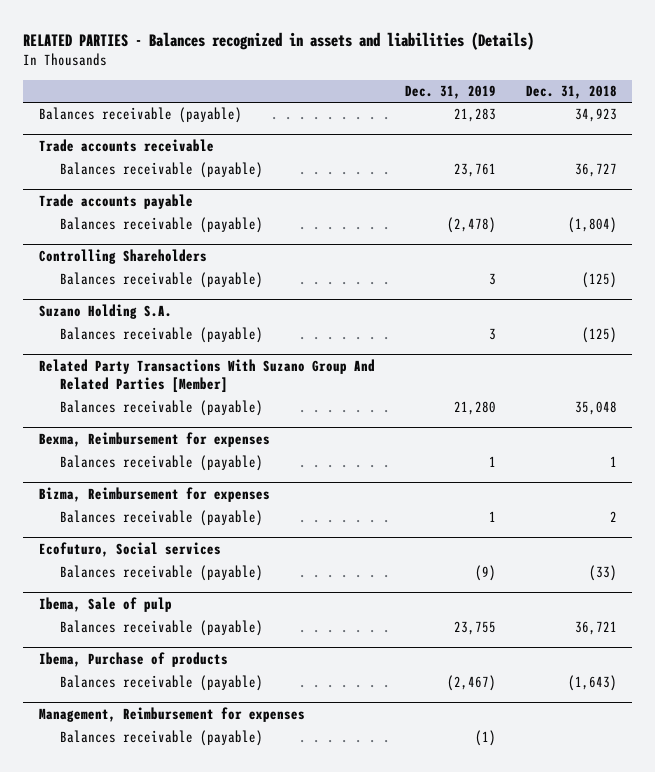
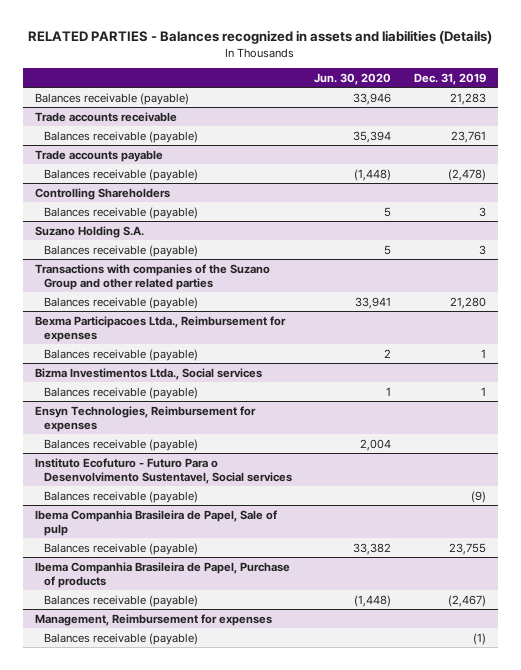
- | Dec. 31, 2019 | Dec. 31, 2018
+ | Jun. 30, 2020 | Dec. 31, 2019
- Related Party Transactions With Suzano Group And Related Parties [Member]
+ Transactions with companies of the Suzano Group and other related parties
- Bexma, Reimbursement for expenses
+ Bexma Participacoes Ltda., Reimbursement for expenses
- Bizma, Reimbursement for expenses
+ Bizma Investimentos Ltda., Social services
- Ecofuturo, Social services
+ Ensyn Technologies, Reimbursement for expenses
+ Balances receivable (payable) | 2,004 |
+ Instituto Ecofuturo - Futuro Para o Desenvolvimento Sustentavel, Social services
- Ibema, Sale of pulp
+ Ibema Companhia Brasileira de Papel, Sale of pulp
- Ibema, Purchase of products
+ Ibema Companhia Brasileira de Papel, Purchase of products

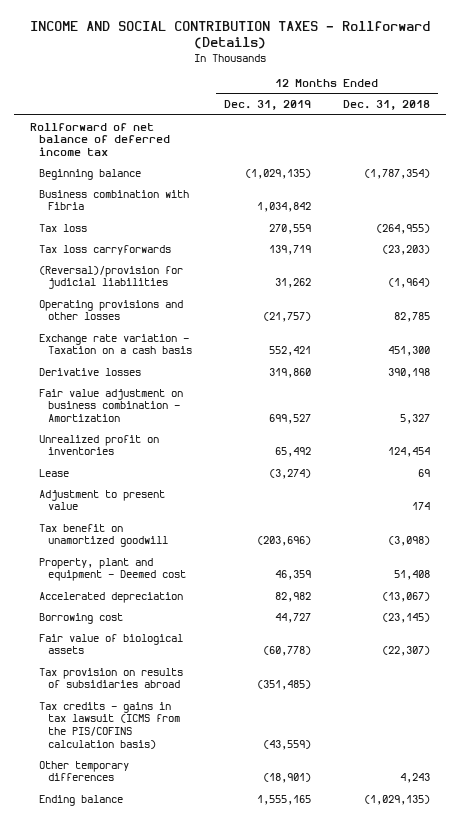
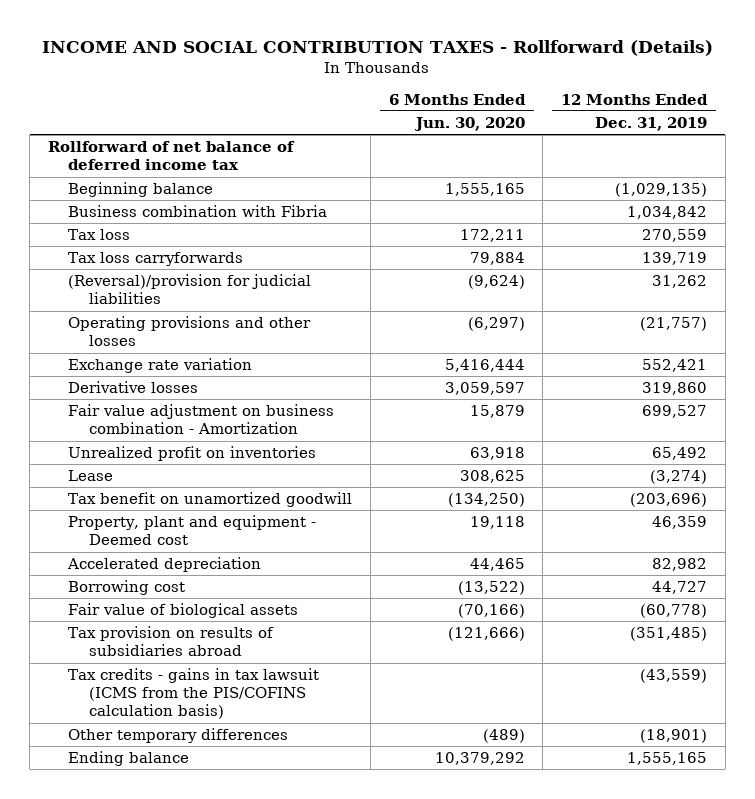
- | 12 Months Ended Dec. 31, 2019 | 12 Months Ended Dec. 31, 2018
+ | 6 Months Ended Jun. 30, 2020 | 12 Months Ended Dec. 31, 2019
- Exchange rate variation - Taxation on a cash basis | 552,421 | 451,300
+ Exchange rate variation | 5,416,444 | 552,421
- Adjustment to present value | | 174

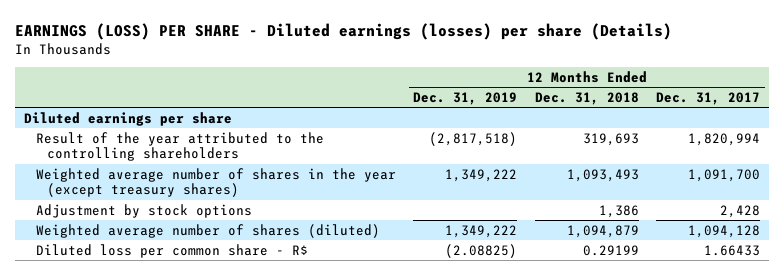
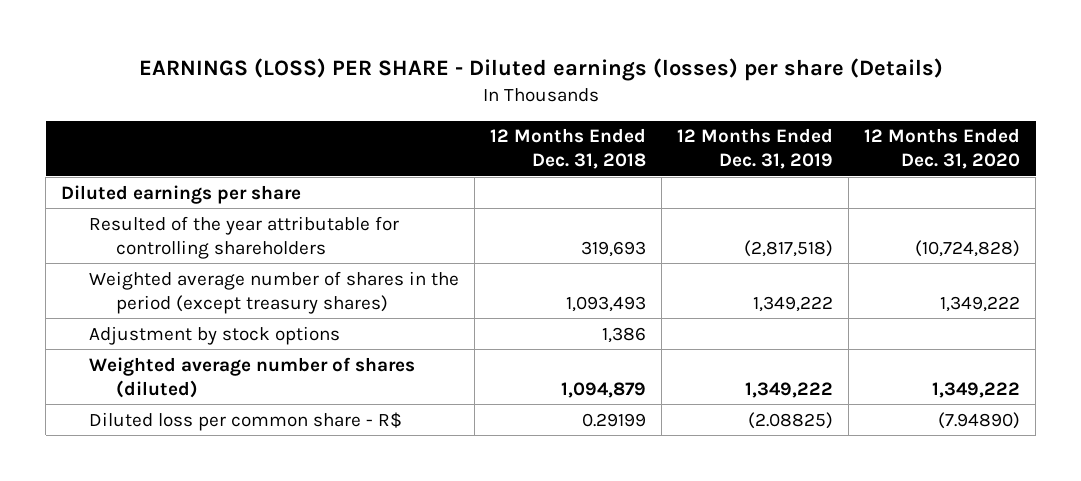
- | 12 Months Ended Dec. 31, 2019 | 12 Months Ended Dec. 31, 2018 | 12 Months Ended Dec. 31, 2017
+ | 12 Months Ended Dec. 31, 2018 | 12 Months Ended Dec. 31, 2019 | 12 Months Ended Dec. 31, 2020
- Result of the year attributed to the controlling shareholders | (2,817,518) | 319,693 | 1,820,994
- Weighted average number of shares in the year (except treasury shares) | 1,349,222 | 1,093,493 | 1,091,700
+ Resulted of the year attributable for controlling shareholders | 319,693 | (2,817,518) | (10,724,828)
+ Weighted average number of shares in the period (except treasury shares) | 1,093,493 | 1,349,222 | 1,349,222

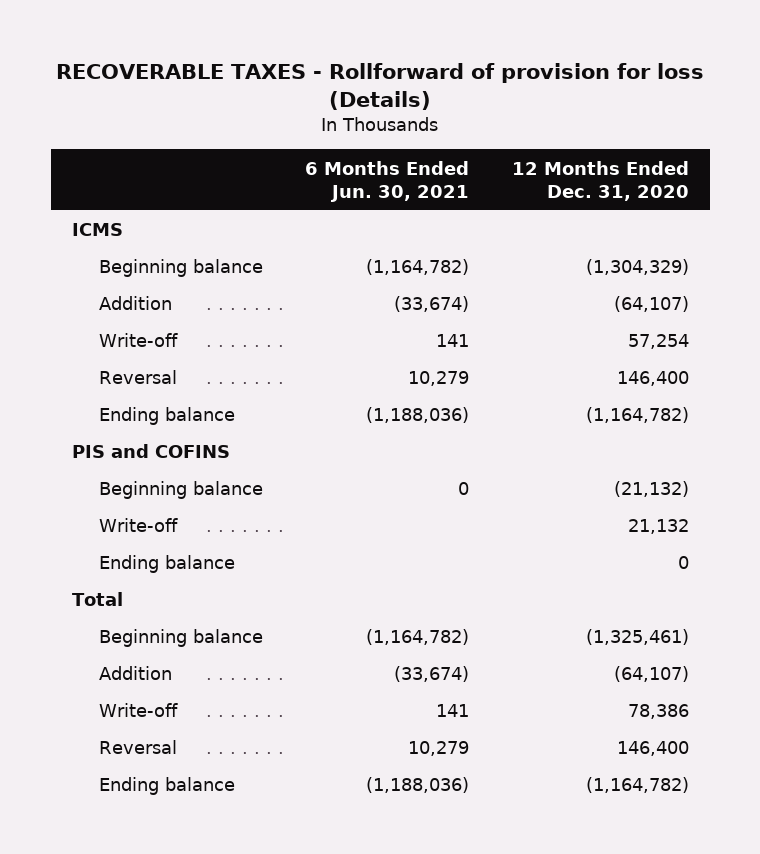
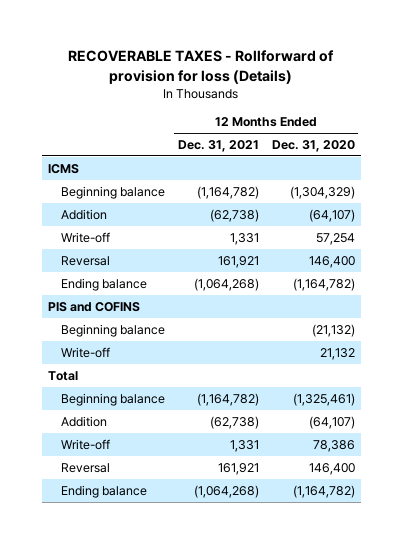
- | 6 Months Ended Jun. 30, 2021 | 12 Months Ended Dec. 31, 2020
+ | 12 Months Ended Dec. 31, 2021 | 12 Months Ended Dec. 31, 2020
- Ending balance | | 0

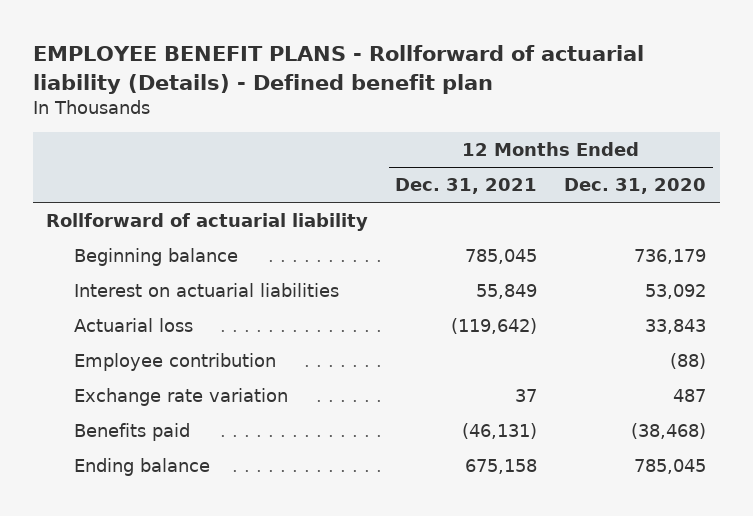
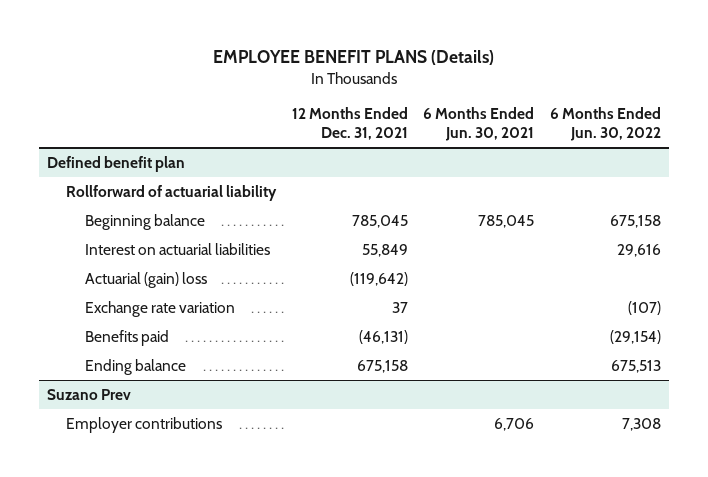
- EMPLOYEE BENEFIT PLANS - Rollforward of actuarial liability (Details) - Defined benefit plan
+ EMPLOYEE BENEFIT PLANS (Details)
- | 12 Months Ended Dec. 31, 2021 | 12 Months Ended Dec. 31, 2020
+ | 12 Months Ended Dec. 31, 2021 | 6 Months Ended Jun. 30, 2021 | 6 Months Ended Jun. 30, 2022
+ Defined benefit plan
- Actuarial loss | (119,642) | 33,843
- Employee contribution | | (88)
+ Actuarial (gain) loss | (119,642) | |
+ Suzano Prev
+ Employer contributions | | 6,706 | 7,308

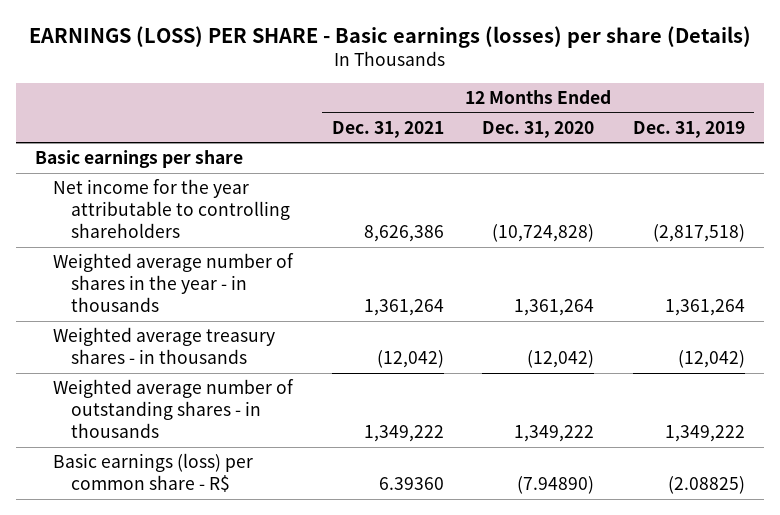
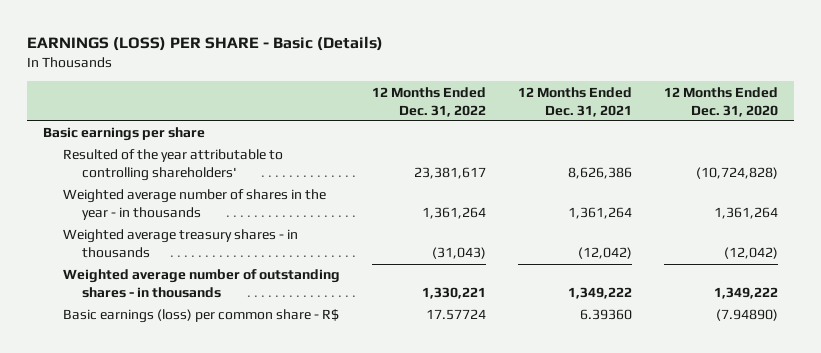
- EARNINGS (LOSS) PER SHARE - Basic earnings (losses) per share (Details)
+ EARNINGS (LOSS) PER SHARE - Basic (Details)
- | 12 Months Ended Dec. 31, 2021 | 12 Months Ended Dec. 31, 2020 | 12 Months Ended Dec. 31, 2019
+ | 12 Months Ended Dec. 31, 2022 | 12 Months Ended Dec. 31, 2021 | 12 Months Ended Dec. 31, 2020
- Net income for the year attributable to controlling shareholders | 8,626,386 | (10,724,828) | (2,817,518)
+ Resulted of the year attributable to controlling shareholders' | 23,381,617 | 8,626,386 | (10,724,828)

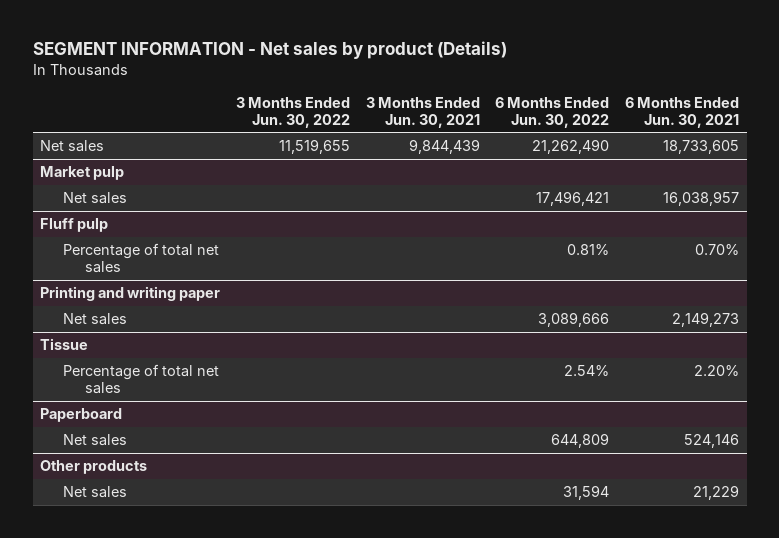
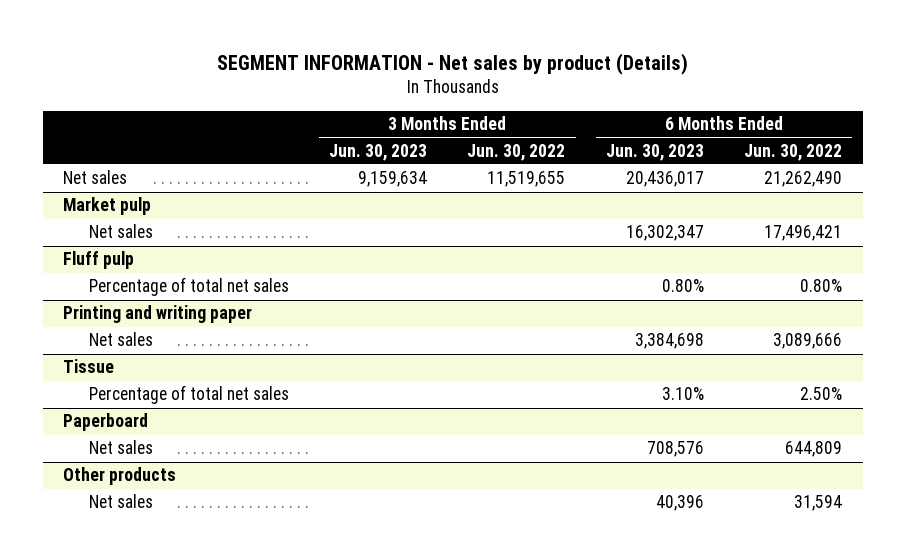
- | 3 Months Ended Jun. 30, 2022 | 3 Months Ended Jun. 30, 2021 | 6 Months Ended Jun. 30, 2022 | 6 Months Ended Jun. 30, 2021
+ | 3 Months Ended Jun. 30, 2023 | 3 Months Ended Jun. 30, 2022 | 6 Months Ended Jun. 30, 2023 | 6 Months Ended Jun. 30, 2022
@ Fluff pulp
- Percentage of total net sales | | | 0.81% | 0.70%
+ Percentage of total net sales | | | 0.80% | 0.80%
@ Tissue
- Percentage of total net sales | | | 2.54% | 2.20%
+ Percentage of total net sales | | | 3.10% | 2.50%

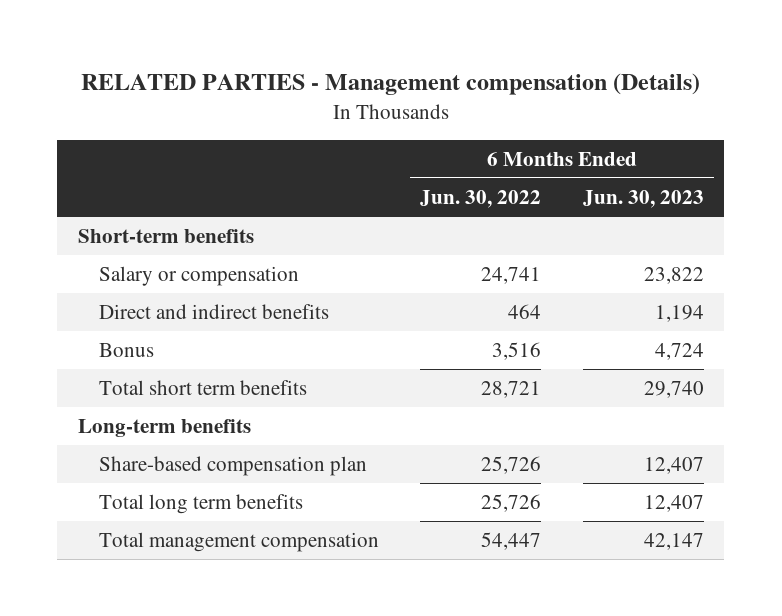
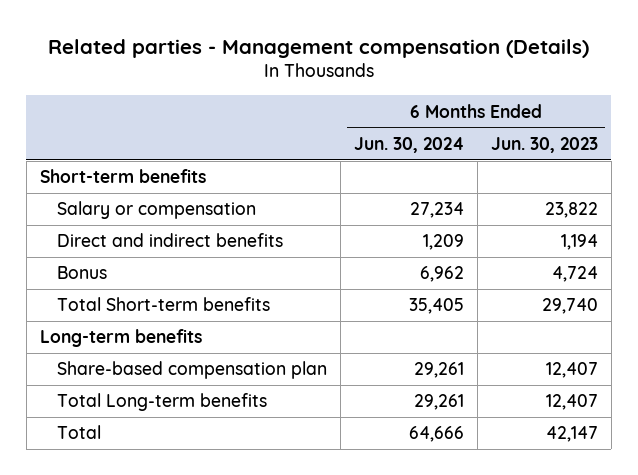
- RELATED PARTIES - Management compensation (Details)
+ Related parties - Management compensation (Details)
- | 6 Months Ended Jun. 30, 2022 | 6 Months Ended Jun. 30, 2023
+ | 6 Months Ended Jun. 30, 2024 | 6 Months Ended Jun. 30, 2023
- Total short term benefits | 28,721 | 29,740
+ Total Short-term benefits | 35,405 | 29,740
- Total long term benefits | 25,726 | 12,407
- Total management compensation | 54,447 | 42,147
+ Total Long-term benefits | 29,261 | 12,407
+ Total | 64,666 | 42,147

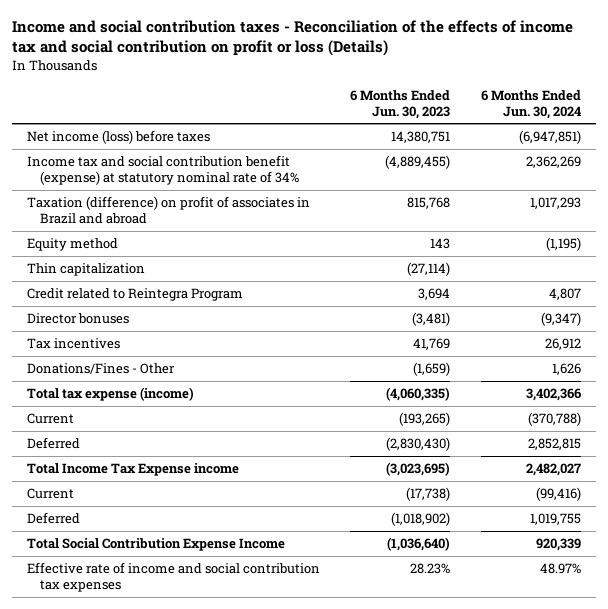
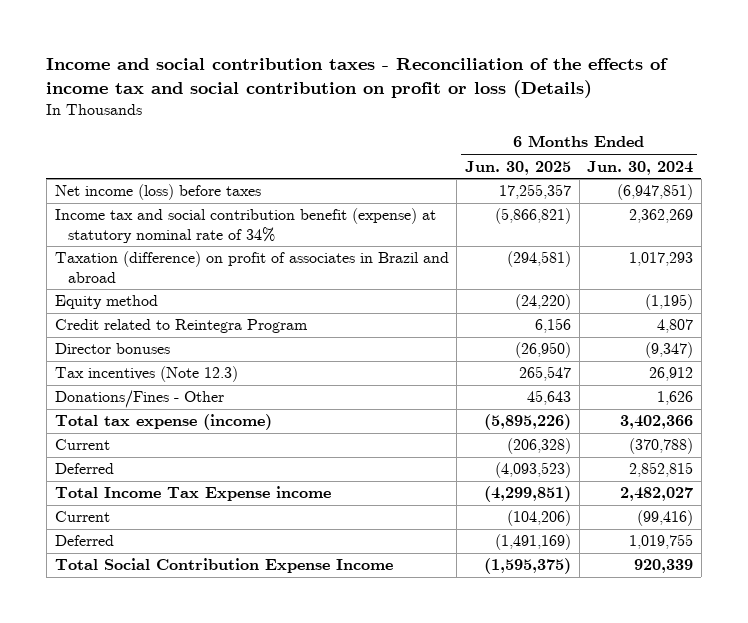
- | 6 Months Ended Jun. 30, 2023 | 6 Months Ended Jun. 30, 2024
+ | 6 Months Ended Jun. 30, 2025 | 6 Months Ended Jun. 30, 2024
- Thin capitalization | (27,114) |
- Tax incentives | 41,769 | 26,912
+ Tax incentives (Note 12.3) | 265,547 | 26,912
- Effective rate of income and social contribution tax expenses | 28.23% | 48.97%

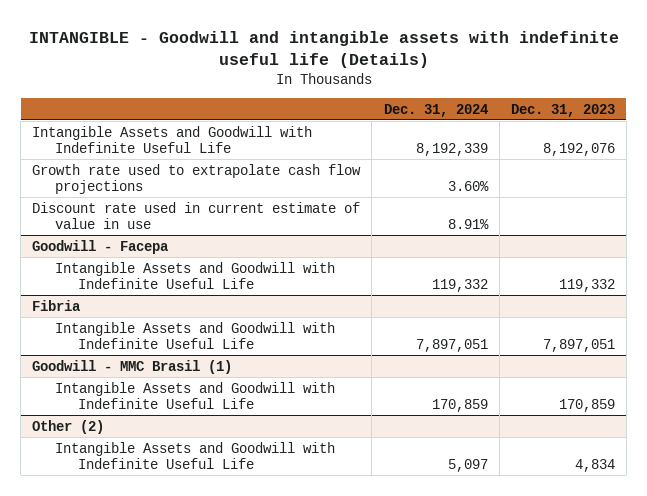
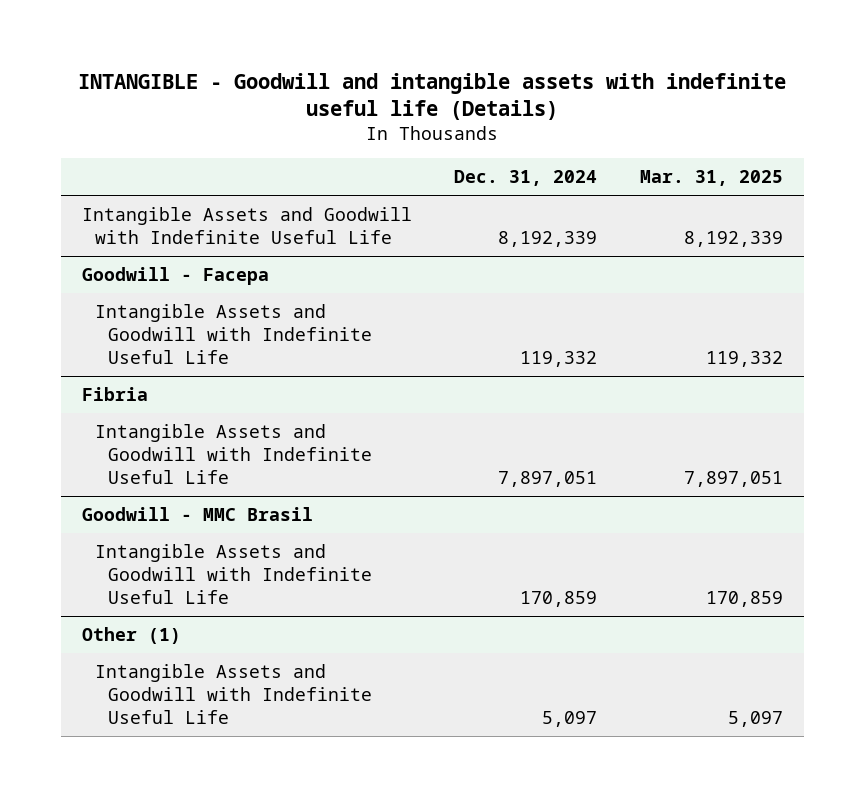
- | Dec. 31, 2024 | Dec. 31, 2023
+ | Dec. 31, 2024 | Mar. 31, 2025
- Growth rate used to extrapolate cash flow projections | 3.60% |
- Discount rate used in current estimate of value in use | 8.91% |
- Goodwill - MMC Brasil (1)
+ Goodwill - MMC Brasil
- Other (2)
+ Other (1)

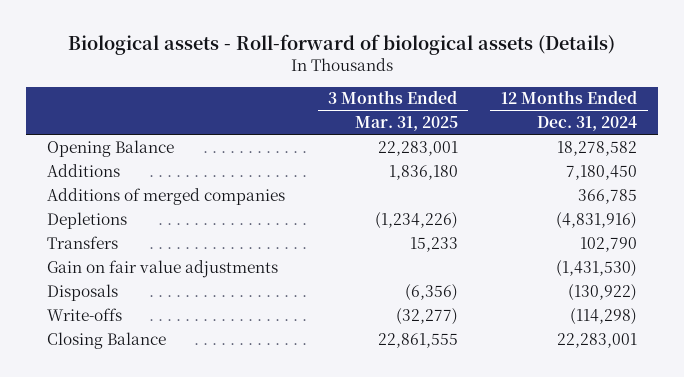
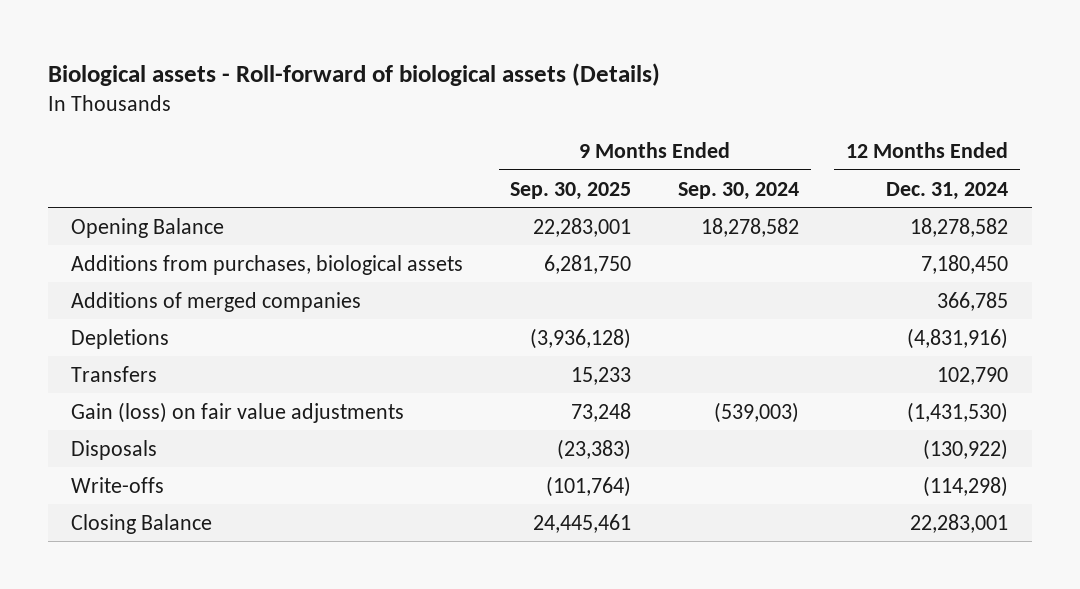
- | 3 Months Ended Mar. 31, 2025 | 12 Months Ended Dec. 31, 2024
+ | 9 Months Ended Sep. 30, 2025 | 9 Months Ended Sep. 30, 2024 | 12 Months Ended Dec. 31, 2024
- Additions | 1,836,180 | 7,180,450
+ Additions from purchases, biological assets | 6,281,750 | | 7,180,450
- Gain on fair value adjustments | | (1,431,530)
+ Gain (loss) on fair value adjustments | 73,248 | (539,003) | (1,431,530)

